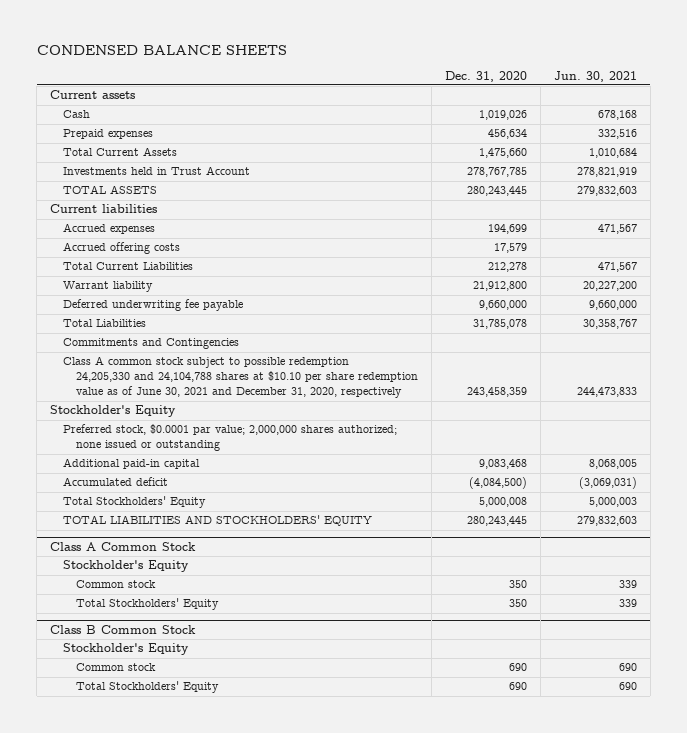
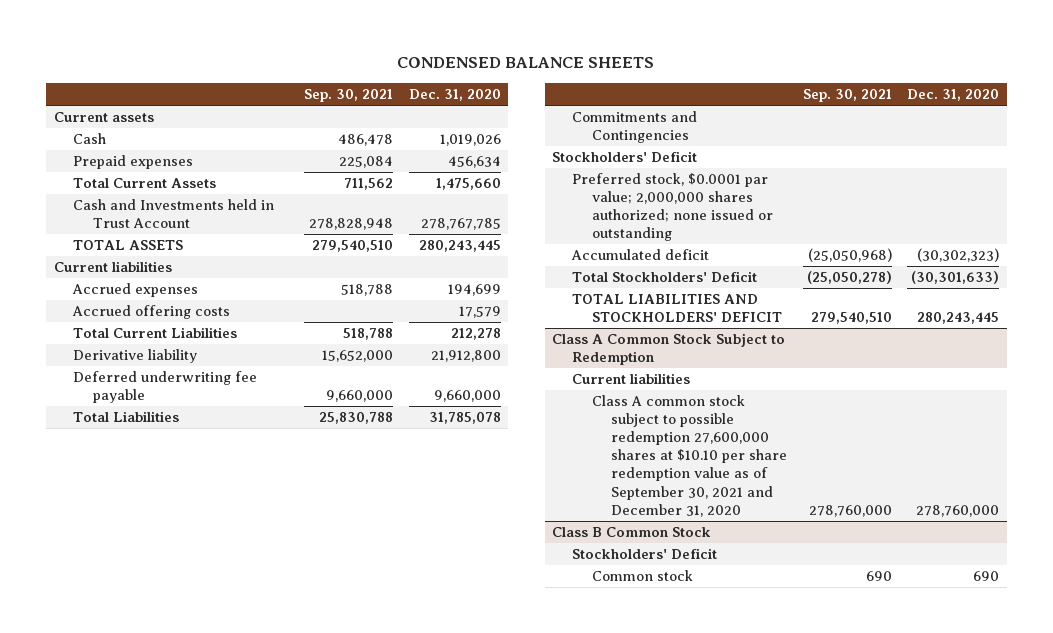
- | Dec. 31, 2020 | Jun. 30, 2021
+ | Sep. 30, 2021 | Dec. 31, 2020
- Investments held in Trust Account | 278,767,785 | 278,821,919
+ Cash and Investments held in Trust Account | 278,828,948 | 278,767,785
- Warrant liability | 21,912,800 | 20,227,200
+ Derivative liability | 15,652,000 | 21,912,800
- Class A common stock subject to possible redemption 24,205,330 and 24,104,788 shares at $10.10 per share redemption value as of June 30, 2021 and December 31, 2020, respectively | 243,458,359 | 244,473,833
- Stockholder's Equity
+ Stockholders' Deficit
- Additional paid-in capital | 9,083,468 | 8,068,005
- Accumulated deficit | (4,084,500) | (3,069,031)
- Total Stockholders' Equity | 5,000,008 | 5,000,003
- TOTAL LIABILITIES AND STOCKHOLDERS' EQUITY | 280,243,445 | 279,832,603
- Class A Common Stock
- Stockholder's Equity
- Common stock | 350 | 339
- Total Stockholders' Equity | 350 | 339
+ Accumulated deficit | (25,050,968) | (30,302,323)
+ Total Stockholders' Deficit | (25,050,278) | (30,301,633)
+ TOTAL LIABILITIES AND STOCKHOLDERS' DEFICIT | 279,540,510 | 280,243,445
+ Class A Common Stock Subject to Redemption
+ Current liabilities
+ Class A common stock subject to possible redemption 27,600,000 shares at $10.10 per share redemption value as of September 30, 2021 and December 31, 2020 | 278,760,000 | 278,760,000
@ Class B Common Stock
- Stockholder's Equity
+ Stockholders' Deficit
- Total Stockholders' Equity | 690 | 690

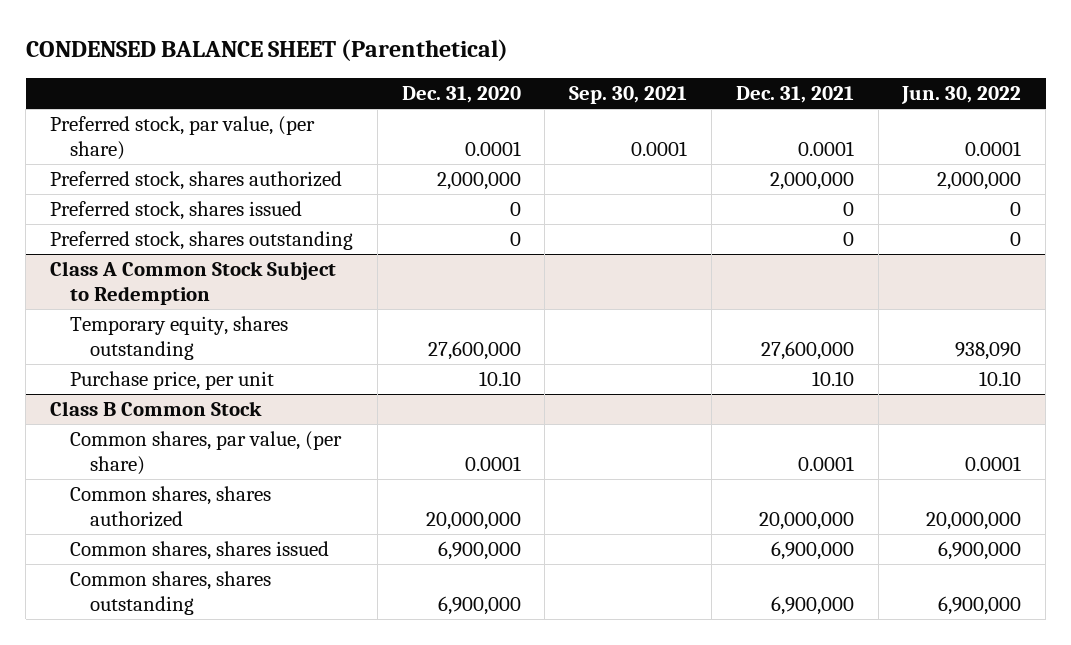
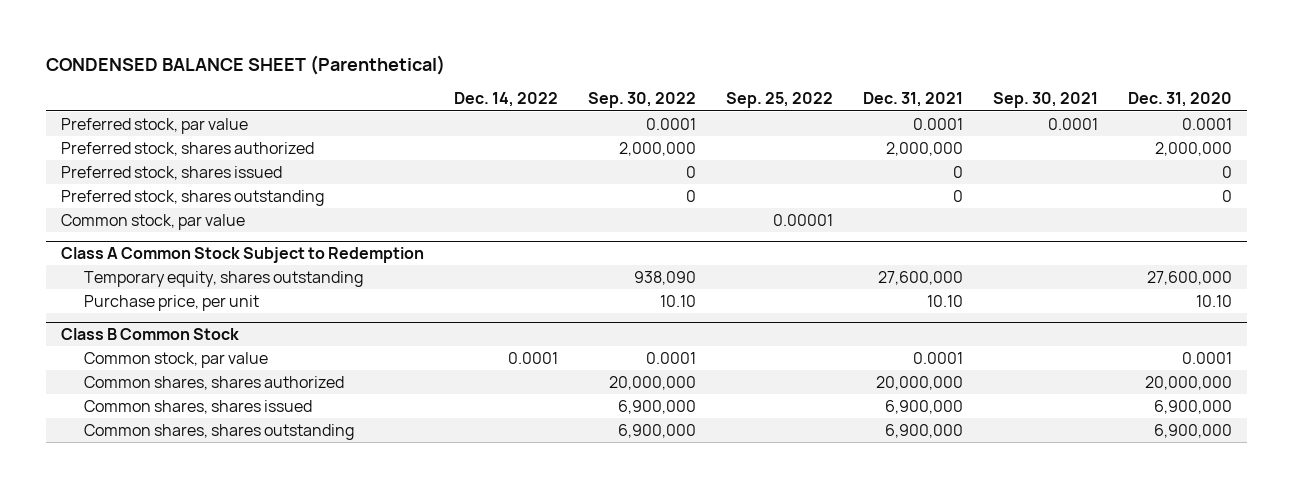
- | Dec. 31, 2020 | Sep. 30, 2021 | Dec. 31, 2021 | Jun. 30, 2022
+ | Dec. 14, 2022 | Sep. 30, 2022 | Sep. 25, 2022 | Dec. 31, 2021 | Sep. 30, 2021 | Dec. 31, 2020
- Preferred stock, par value, (per share) | 0.0001 | 0.0001 | 0.0001 | 0.0001
+ Preferred stock, par value | | 0.0001 | | 0.0001 | 0.0001 | 0.0001
+ Common stock, par value | | | 0.00001 | | |
@ Class B Common Stock
- Common shares, par value, (per share) | 0.0001 | | 0.0001 | 0.0001
+ Common stock, par value | 0.0001 | 0.0001 | | 0.0001 | | 0.0001

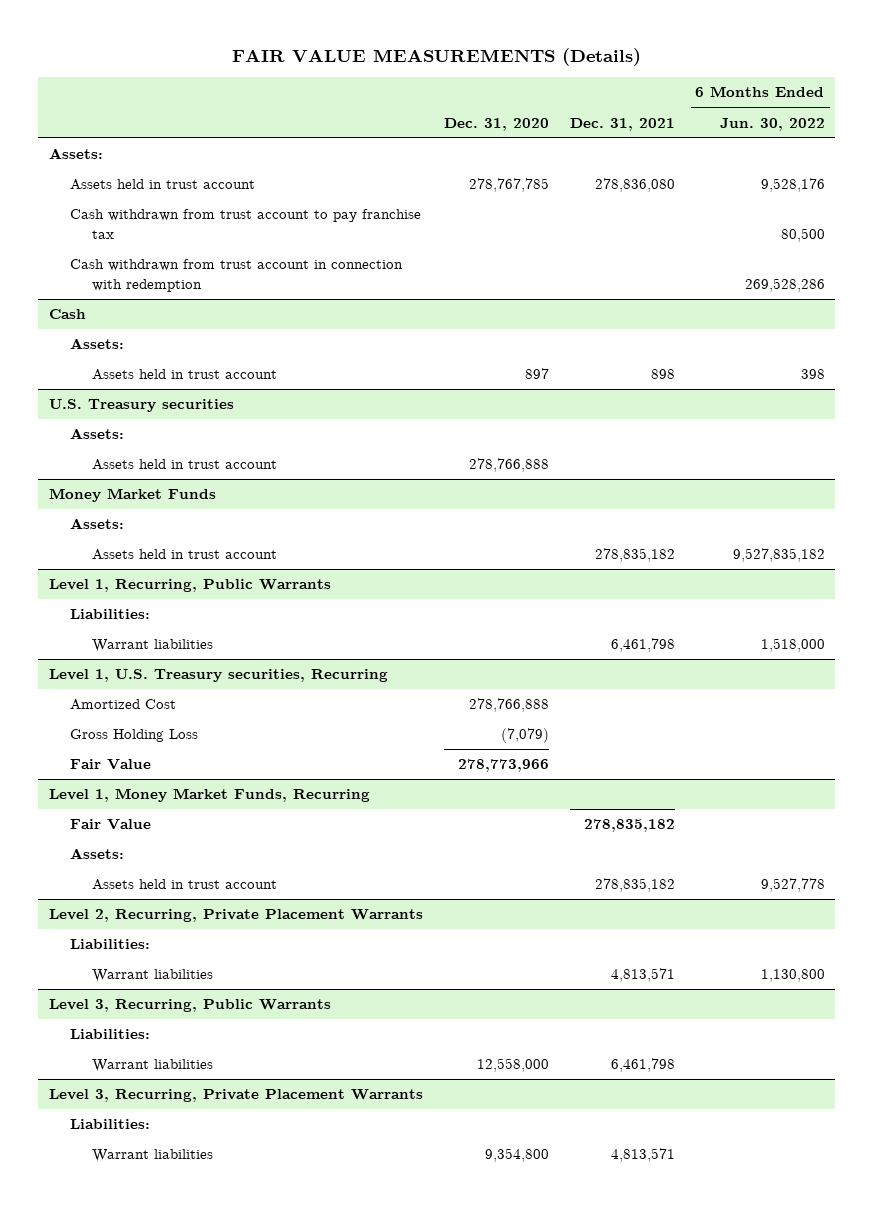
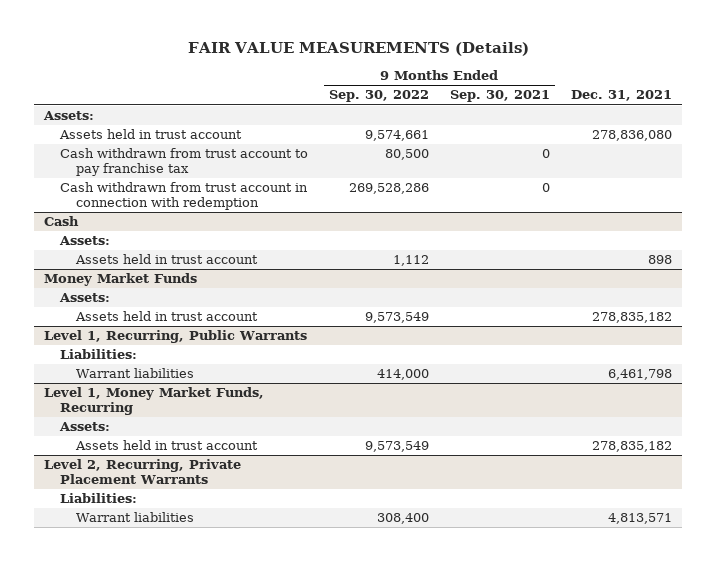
- | Dec. 31, 2020 | Dec. 31, 2021 | 6 Months Ended Jun. 30, 2022
+ | 9 Months Ended Sep. 30, 2022 | 9 Months Ended Sep. 30, 2021 | Dec. 31, 2021
- U.S. Treasury securities
- Assets:
- Assets held in trust account | 278,766,888 | |
- Level 1, U.S. Treasury securities, Recurring
- Amortized Cost | 278,766,888 | |
- Gross Holding Loss | (7,079) | |
- Fair Value | 278,773,966 | |
@ Level 1, Money Market Funds, Recurring
- Fair Value | | 278,835,182 |
- Level 3, Recurring, Public Warrants
- Liabilities:
- Warrant liabilities | 12,558,000 | 6,461,798 |
- Level 3, Recurring, Private Placement Warrants
- Liabilities:
- Warrant liabilities | 9,354,800 | 4,813,571 |

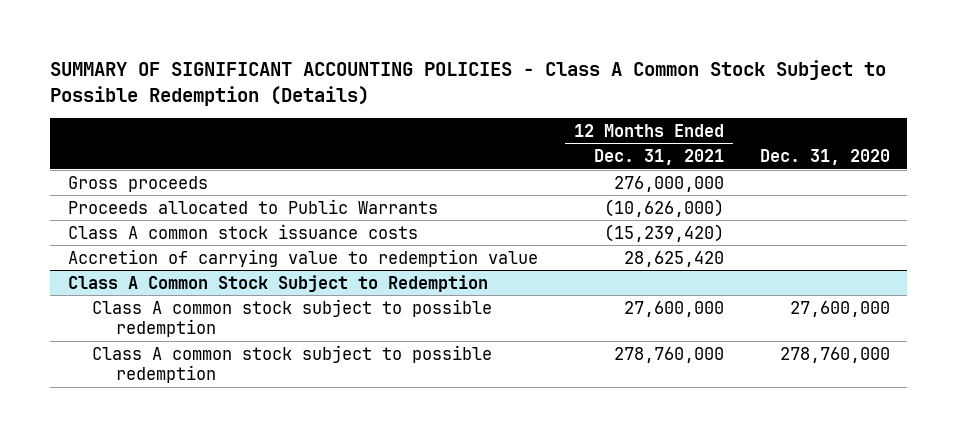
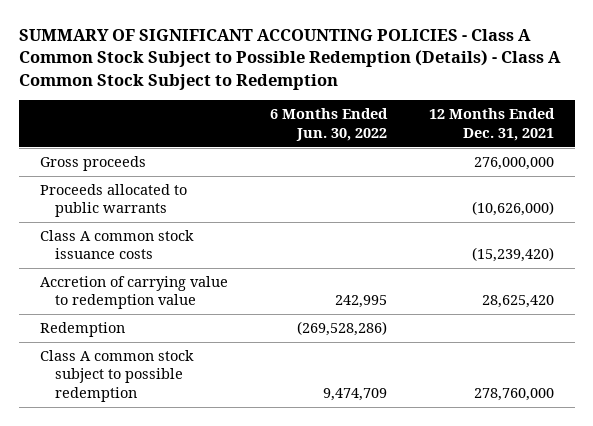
- SUMMARY OF SIGNIFICANT ACCOUNTING POLICIES - Class A Common Stock Subject to Possible Redemption (Details)
+ SUMMARY OF SIGNIFICANT ACCOUNTING POLICIES - Class A Common Stock Subject to Possible Redemption (Details) - Class A Common Stock Subject to Redemption
- | 12 Months Ended Dec. 31, 2021 | Dec. 31, 2020
+ | 6 Months Ended Jun. 30, 2022 | 12 Months Ended Dec. 31, 2021
- Proceeds allocated to Public Warrants | (10,626,000) |
+ Proceeds allocated to public warrants | | (10,626,000)
- Class A Common Stock Subject to Redemption
- Class A common stock subject to possible redemption | 27,600,000 | 27,600,000
+ Redemption | (269,528,286) |

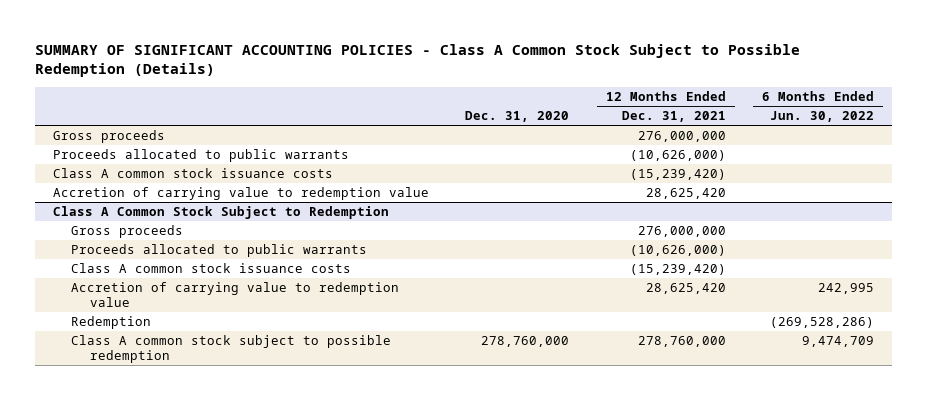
- SUMMARY OF SIGNIFICANT ACCOUNTING POLICIES - Class A Common Stock Subject to Possible Redemption (Details) - Class A Common Stock Subject to Redemption
+ SUMMARY OF SIGNIFICANT ACCOUNTING POLICIES - Class A Common Stock Subject to Possible Redemption (Details)
- | 6 Months Ended Jun. 30, 2022 | 12 Months Ended Dec. 31, 2021
+ | Dec. 31, 2020 | 12 Months Ended Dec. 31, 2021 | 6 Months Ended Jun. 30, 2022
+ Accretion of carrying value to redemption value | | 28,625,420 |
+ Class A Common Stock Subject to Redemption
+ Gross proceeds | | 276,000,000 |
+ Proceeds allocated to public warrants | | (10,626,000) |
+ Class A common stock issuance costs | | (15,239,420) |

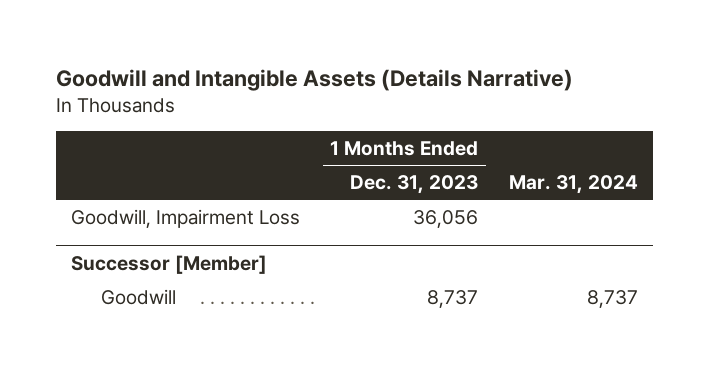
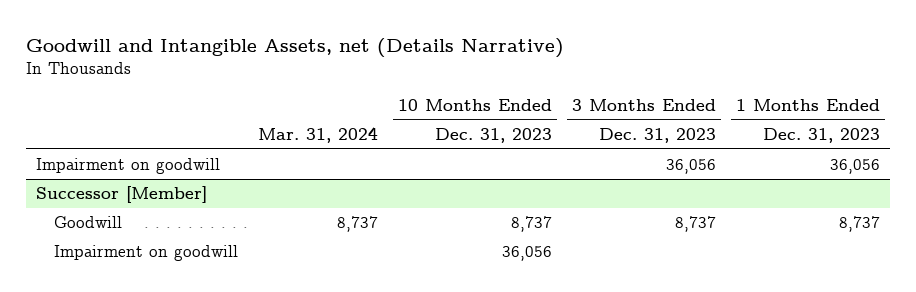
- Goodwill and Intangible Assets (Details Narrative)
+ Goodwill and Intangible Assets, net (Details Narrative)
- | 1 Months Ended Dec. 31, 2023 | Mar. 31, 2024
+ | Mar. 31, 2024 | 10 Months Ended Dec. 31, 2023 | 3 Months Ended Dec. 31, 2023 | 1 Months Ended Dec. 31, 2023
- Goodwill, Impairment Loss | 36,056 |
+ Impairment on goodwill | | | 36,056 | 36,056
@ Successor [Member]
+ Impairment on goodwill | | 36,056 | |

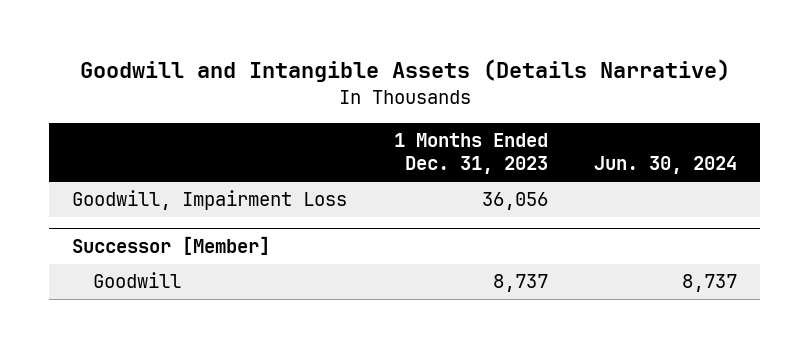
- Goodwill and Intangible Assets, net (Details Narrative)
+ Goodwill and Intangible Assets (Details Narrative)
- | Mar. 31, 2024 | 10 Months Ended Dec. 31, 2023 | 3 Months Ended Dec. 31, 2023 | 1 Months Ended Dec. 31, 2023
+ | 1 Months Ended Dec. 31, 2023 | Jun. 30, 2024
- Impairment on goodwill | | | 36,056 | 36,056
+ Goodwill, Impairment Loss | 36,056 |
@ Successor [Member]
- Impairment on goodwill | | 36,056 | |

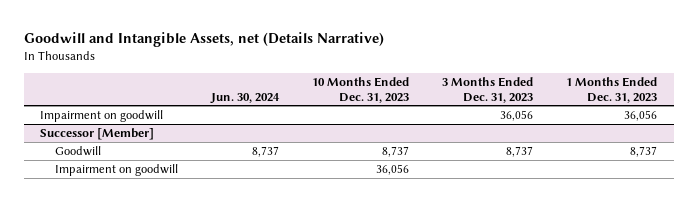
- Goodwill and Intangible Assets (Details Narrative)
+ Goodwill and Intangible Assets, net (Details Narrative)
- | 1 Months Ended Dec. 31, 2023 | Jun. 30, 2024
+ | Jun. 30, 2024 | 10 Months Ended Dec. 31, 2023 | 3 Months Ended Dec. 31, 2023 | 1 Months Ended Dec. 31, 2023
- Goodwill, Impairment Loss | 36,056 |
+ Impairment on goodwill | | | 36,056 | 36,056
@ Successor [Member]
+ Impairment on goodwill | | 36,056 | |

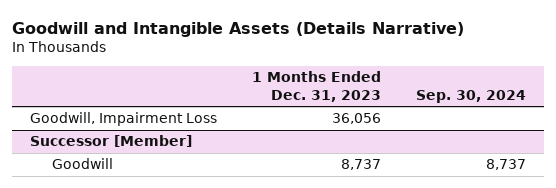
- Goodwill and Intangible Assets, net (Details Narrative)
+ Goodwill and Intangible Assets (Details Narrative)
- | Jun. 30, 2024 | 10 Months Ended Dec. 31, 2023 | 3 Months Ended Dec. 31, 2023 | 1 Months Ended Dec. 31, 2023
+ | 1 Months Ended Dec. 31, 2023 | Sep. 30, 2024
- Impairment on goodwill | | | 36,056 | 36,056
+ Goodwill, Impairment Loss | 36,056 |
@ Successor [Member]
- Impairment on goodwill | | 36,056 | |

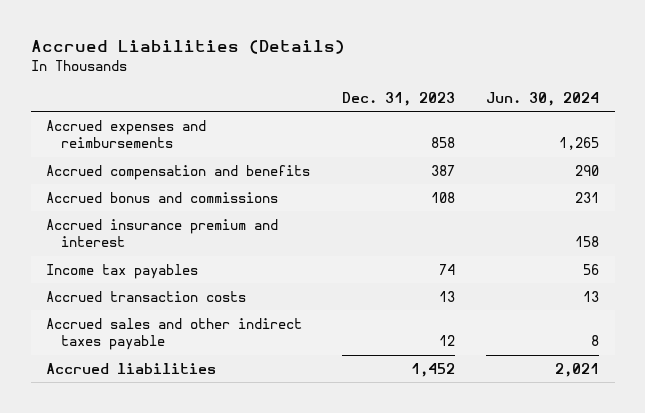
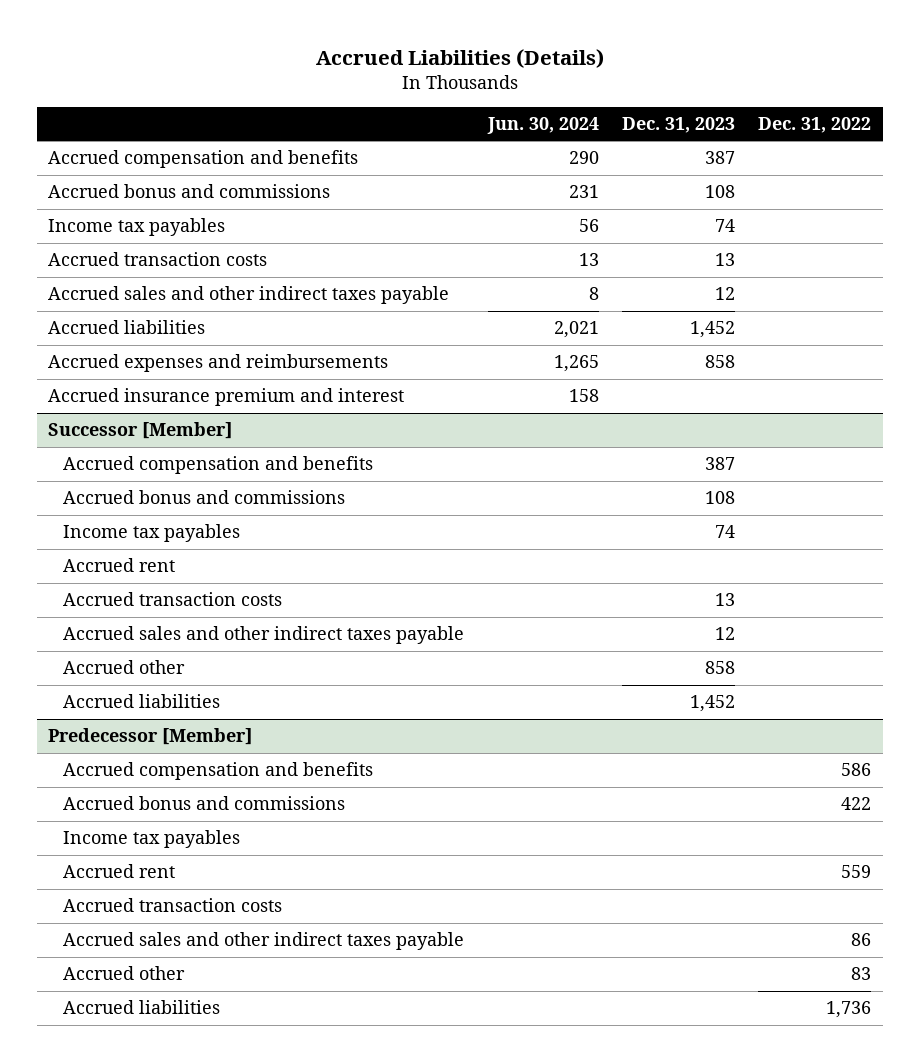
- | Dec. 31, 2023 | Jun. 30, 2024
+ | Jun. 30, 2024 | Dec. 31, 2023 | Dec. 31, 2022
moved down: Accrued expenses and reimbursements | 1,265 | 858 |
moved down: Accrued insurance premium and interest | 158 | |
+ Successor [Member]
+ Accrued compensation and benefits | | 387 |
+ Accrued bonus and commissions | | 108 |
+ Income tax payables | | 74 |
+ Accrued rent
+ Accrued transaction costs | | 13 |
+ Accrued sales and other indirect taxes payable | | 12 |
+ Accrued other | | 858 |
+ Accrued liabilities | | 1,452 |
+ Predecessor [Member]
+ Accrued compensation and benefits | | | 586
+ Accrued bonus and commissions | | | 422
+ Income tax payables
+ Accrued rent | | | 559
+ Accrued transaction costs
+ Accrued sales and other indirect taxes payable | | | 86
+ Accrued other | | | 83
+ Accrued liabilities | | | 1,736

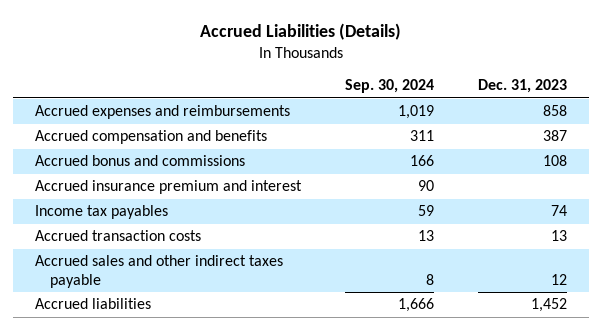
- | Jun. 30, 2024 | Dec. 31, 2023 | Dec. 31, 2022
+ | Sep. 30, 2024 | Dec. 31, 2023
- Accrued compensation and benefits | 290 | 387 |
- Accrued bonus and commissions | 231 | 108 |
- Income tax payables | 56 | 74 |
- Accrued transaction costs | 13 | 13 |
- Accrued sales and other indirect taxes payable | 8 | 12 |
- Accrued liabilities | 2,021 | 1,452 |
- Successor [Member]
moved down: Accrued insurance premium and interest | 90 |
- Accrued rent
- Accrued other | | 858 |
- Predecessor [Member]
- Accrued compensation and benefits | | | 586
- Accrued bonus and commissions | | | 422
- Income tax payables
- Accrued rent | | | 559
- Accrued transaction costs
- Accrued sales and other indirect taxes payable | | | 86
- Accrued other | | | 83
- Accrued liabilities | | | 1,736

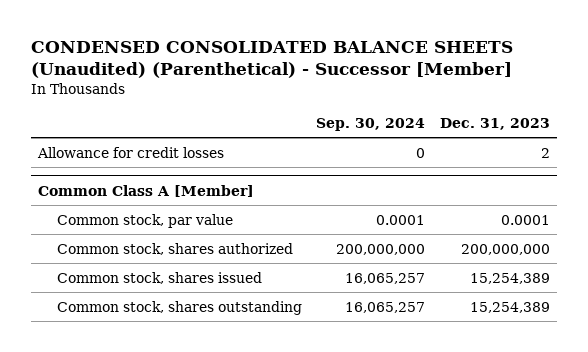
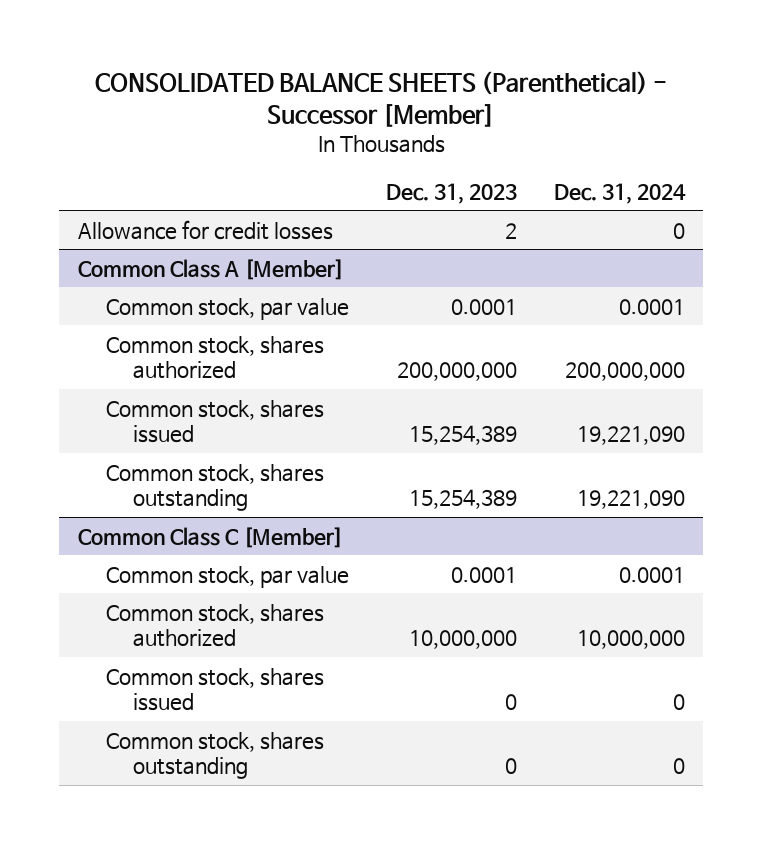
- CONDENSED CONSOLIDATED BALANCE SHEETS (Unaudited) (Parenthetical) - Successor [Member]
+ CONSOLIDATED BALANCE SHEETS (Parenthetical) - Successor [Member]
- | Sep. 30, 2024 | Dec. 31, 2023
+ | Dec. 31, 2023 | Dec. 31, 2024
+ Common Class C [Member]
+ Common stock, par value | 0.0001 | 0.0001
+ Common stock, shares authorized | 10,000,000 | 10,000,000
+ Common stock, shares issued | 0 | 0
+ Common stock, shares outstanding | 0 | 0

